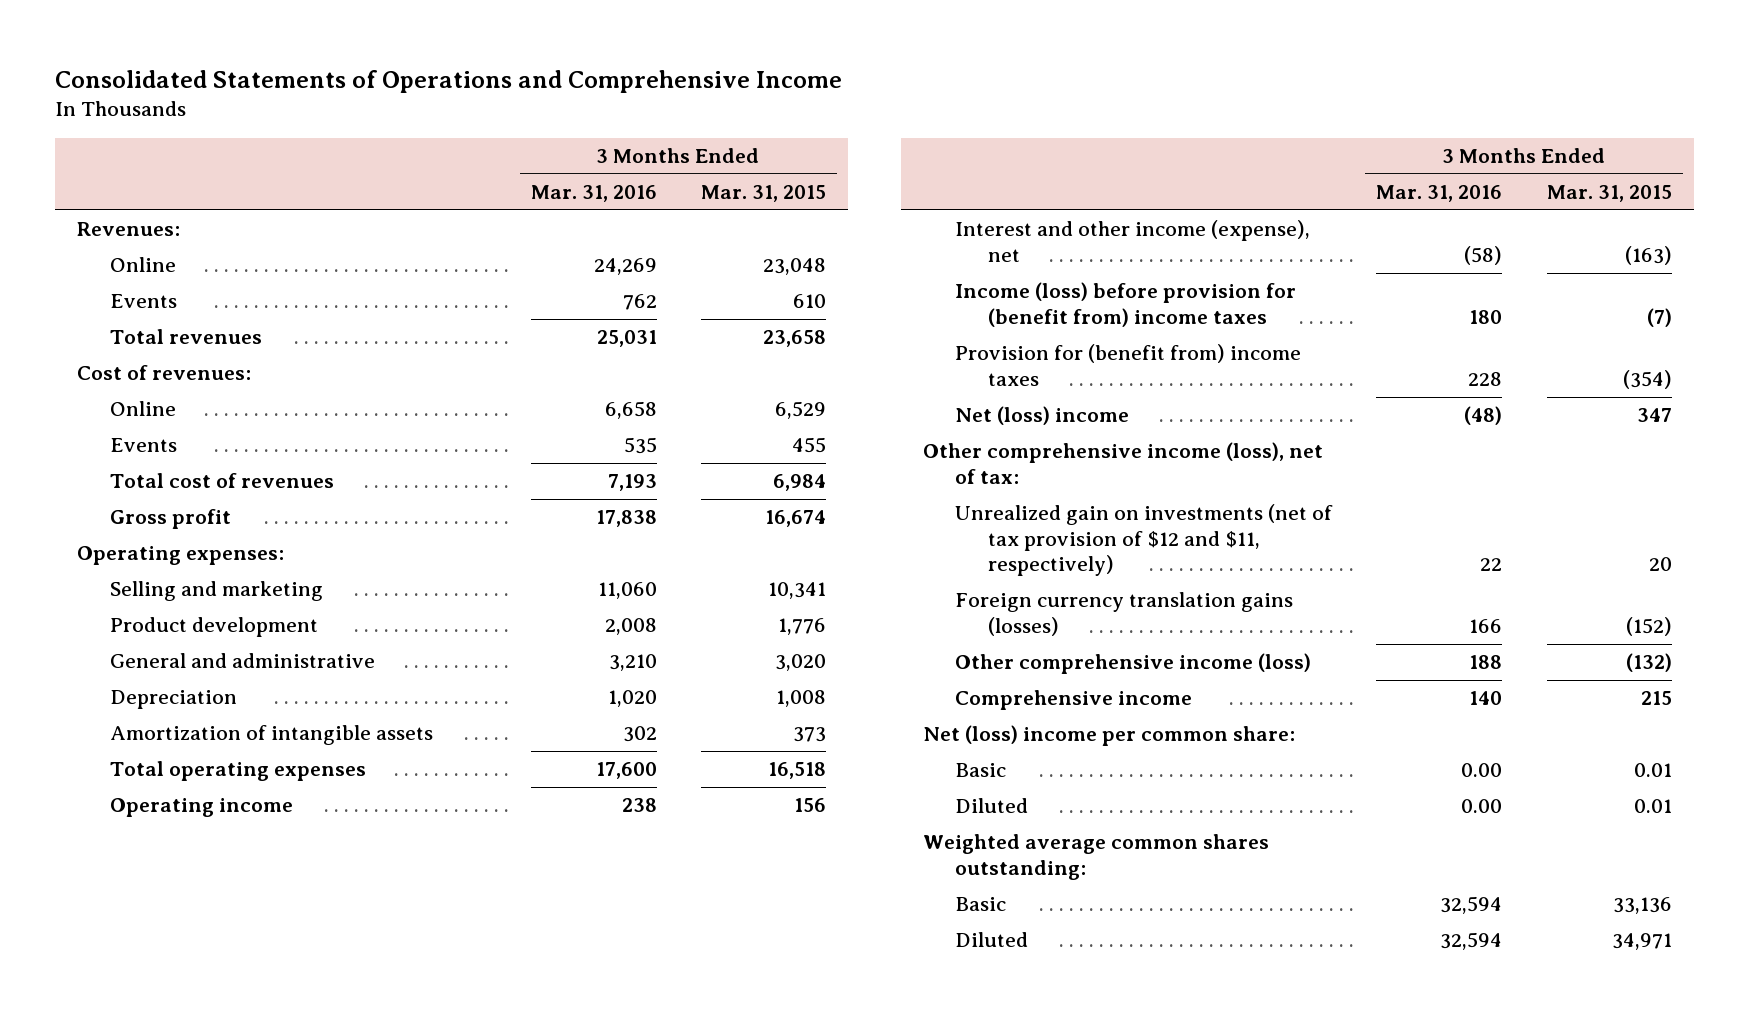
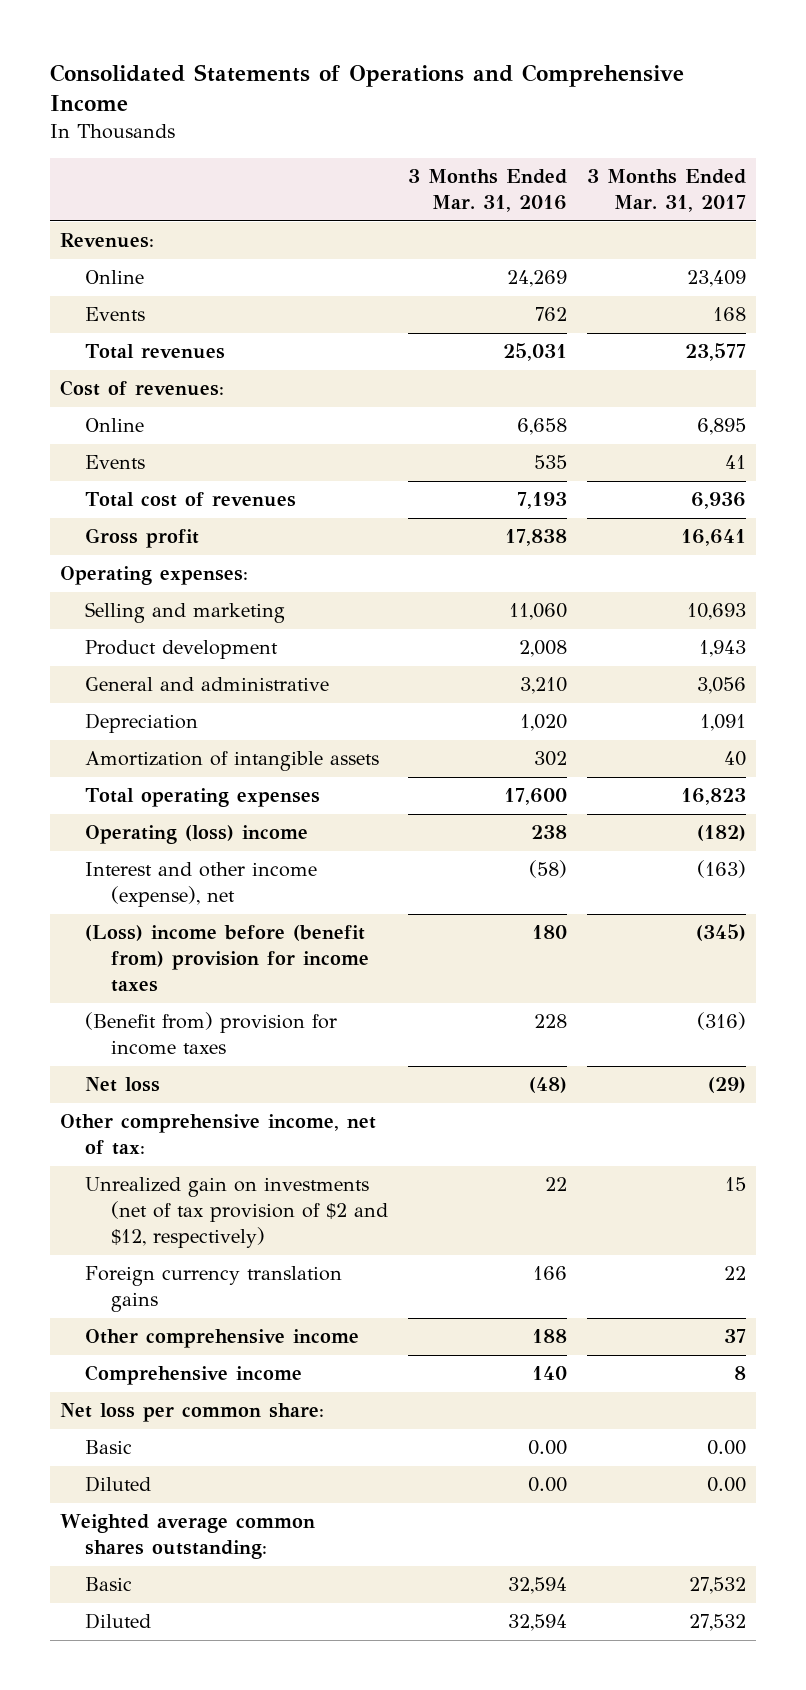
- | 3 Months Ended Mar. 31, 2016 | 3 Months Ended Mar. 31, 2015
+ | 3 Months Ended Mar. 31, 2016 | 3 Months Ended Mar. 31, 2017
- Operating income | 238 | 156
+ Operating (loss) income | 238 | (182)
- Income (loss) before provision for (benefit from) income taxes | 180 | (7)
- Provision for (benefit from) income taxes | 228 | (354)
- Net (loss) income | (48) | 347
- Other comprehensive income (loss), net of tax:
- Unrealized gain on investments (net of tax provision of $12 and $11, respectively) | 22 | 20
- Foreign currency translation gains (losses) | 166 | (152)
- Other comprehensive income (loss) | 188 | (132)
+ (Loss) income before (benefit from) provision for income taxes | 180 | (345)
+ (Benefit from) provision for income taxes | 228 | (316)
+ Net loss | (48) | (29)
+ Other comprehensive income, net of tax:
+ Unrealized gain on investments (net of tax provision of $2 and $12, respectively) | 22 | 15
+ Foreign currency translation gains | 166 | 22
+ Other comprehensive income | 188 | 37
- Net (loss) income per common share:
+ Net loss per common share:

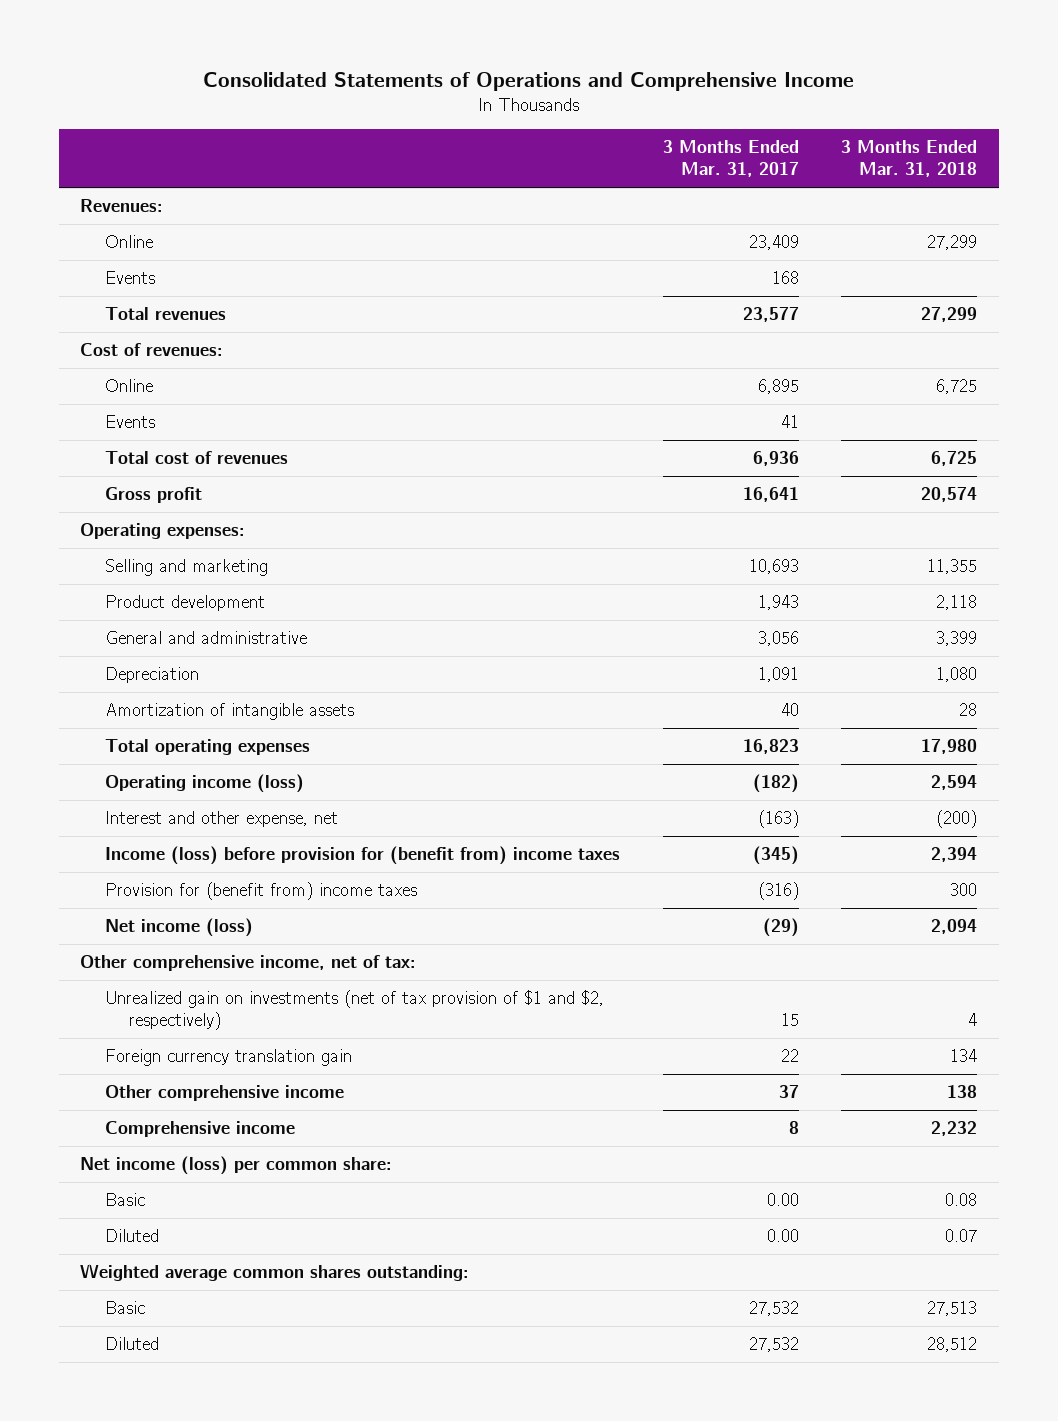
- | 3 Months Ended Mar. 31, 2016 | 3 Months Ended Mar. 31, 2017
+ | 3 Months Ended Mar. 31, 2017 | 3 Months Ended Mar. 31, 2018
- Operating (loss) income | 238 | (182)
- Interest and other income (expense), net | (58) | (163)
- (Loss) income before (benefit from) provision for income taxes | 180 | (345)
- (Benefit from) provision for income taxes | 228 | (316)
- Net loss | (48) | (29)
+ Operating income (loss) | (182) | 2,594
+ Interest and other expense, net | (163) | (200)
+ Income (loss) before provision for (benefit from) income taxes | (345) | 2,394
+ Provision for (benefit from) income taxes | (316) | 300
+ Net income (loss) | (29) | 2,094
- Unrealized gain on investments (net of tax provision of $2 and $12, respectively) | 22 | 15
- Foreign currency translation gains | 166 | 22
+ Unrealized gain on investments (net of tax provision of $1 and $2, respectively) | 15 | 4
+ Foreign currency translation gain | 22 | 134
- Net loss per common share:
+ Net income (loss) per common share:

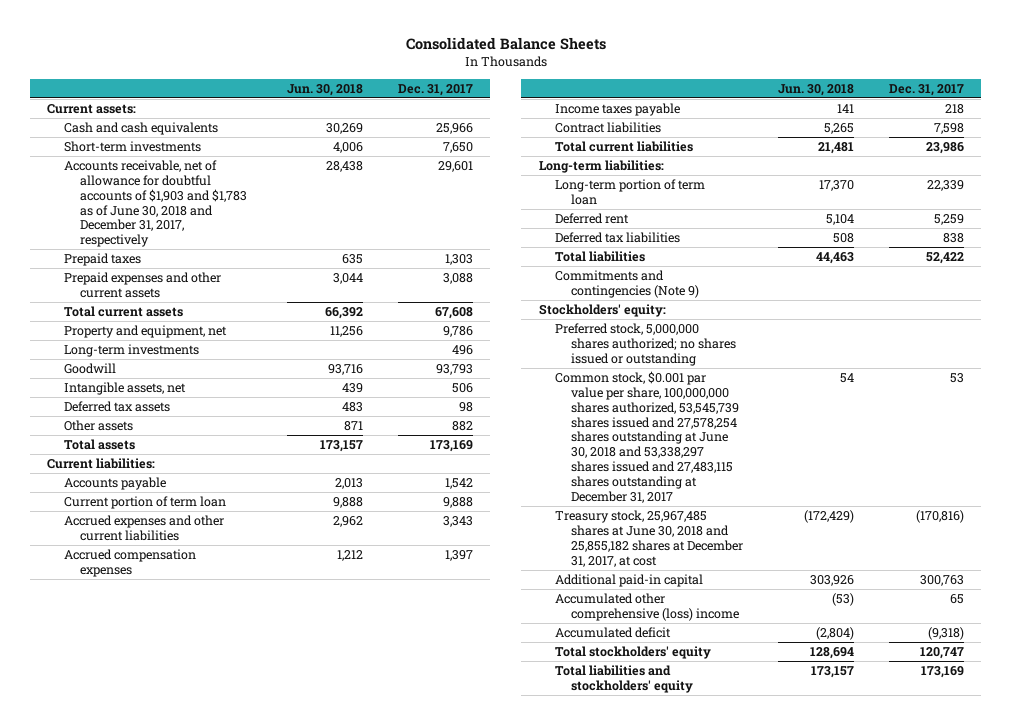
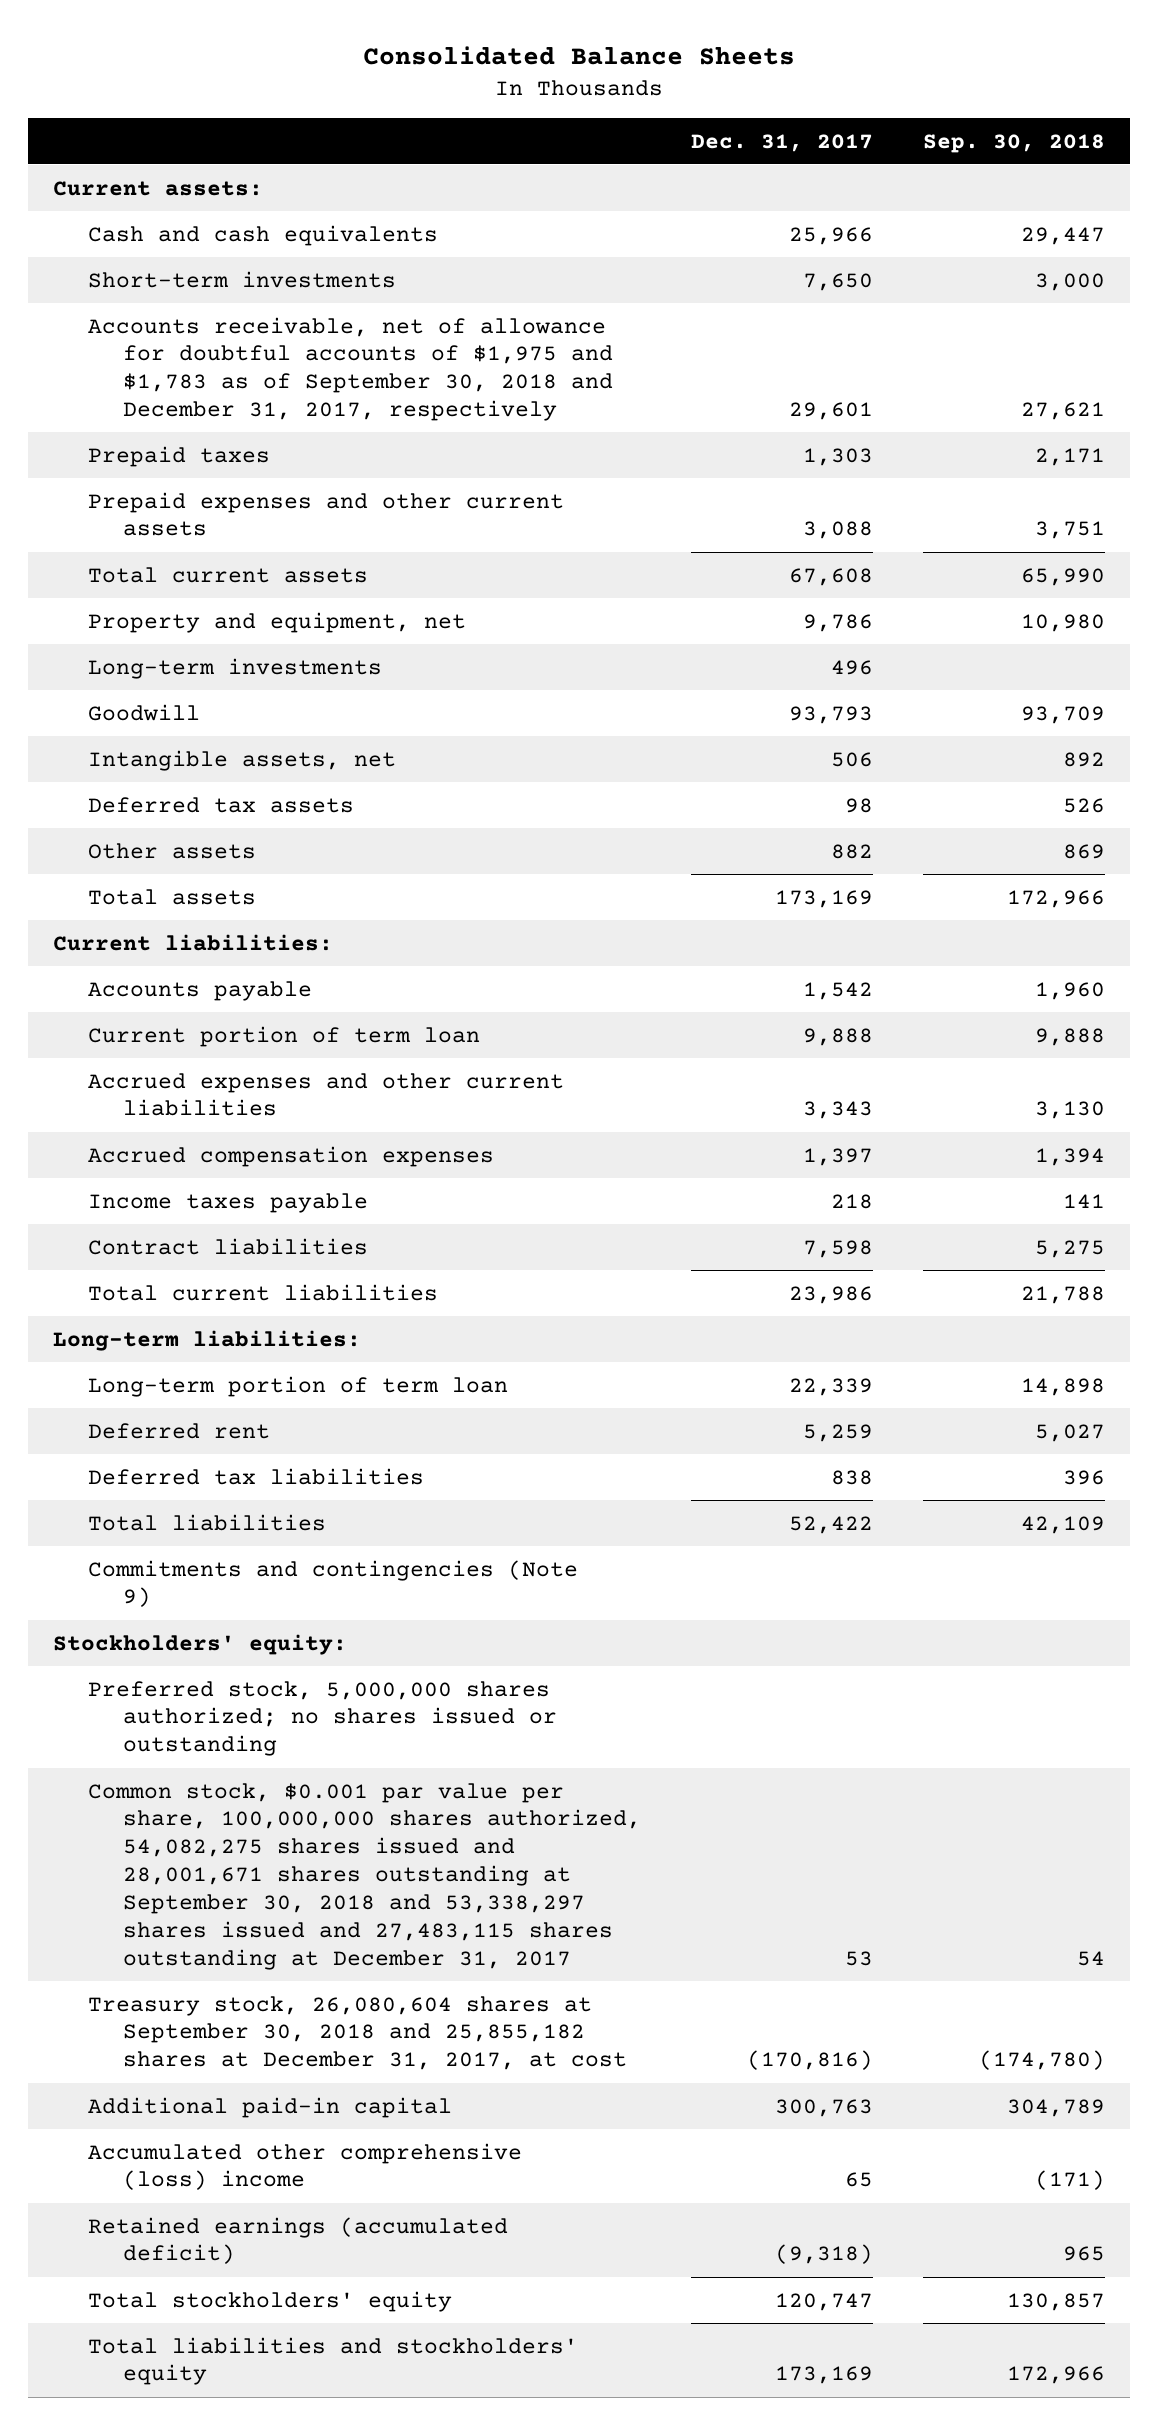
- | Jun. 30, 2018 | Dec. 31, 2017
+ | Dec. 31, 2017 | Sep. 30, 2018
- Accounts receivable, net of allowance for doubtful accounts of $1,903 and $1,783 as of June 30, 2018 and December 31, 2017, respectively | 28,438 | 29,601
+ Accounts receivable, net of allowance for doubtful accounts of $1,975 and $1,783 as of September 30, 2018 and December 31, 2017, respectively | 29,601 | 27,621
- Common stock, $0.001 par value per share, 100,000,000 shares authorized, 53,545,739 shares issued and 27,578,254 shares outstanding at June 30, 2018 and 53,338,297 shares issued and 27,483,115 shares outstanding at December 31, 2017 | 54 | 53
- Treasury stock, 25,967,485 shares at June 30, 2018 and 25,855,182 shares at December 31, 2017, at cost | (172,429) | (170,816)
+ Common stock, $0.001 par value per share, 100,000,000 shares authorized, 54,082,275 shares issued and 28,001,671 shares outstanding at September 30, 2018 and 53,338,297 shares issued and 27,483,115 shares outstanding at December 31, 2017 | 53 | 54
+ Treasury stock, 26,080,604 shares at September 30, 2018 and 25,855,182 shares at December 31, 2017, at cost | (170,816) | (174,780)
- Accumulated deficit | (2,804) | (9,318)
+ Retained earnings (accumulated deficit) | (9,318) | 965

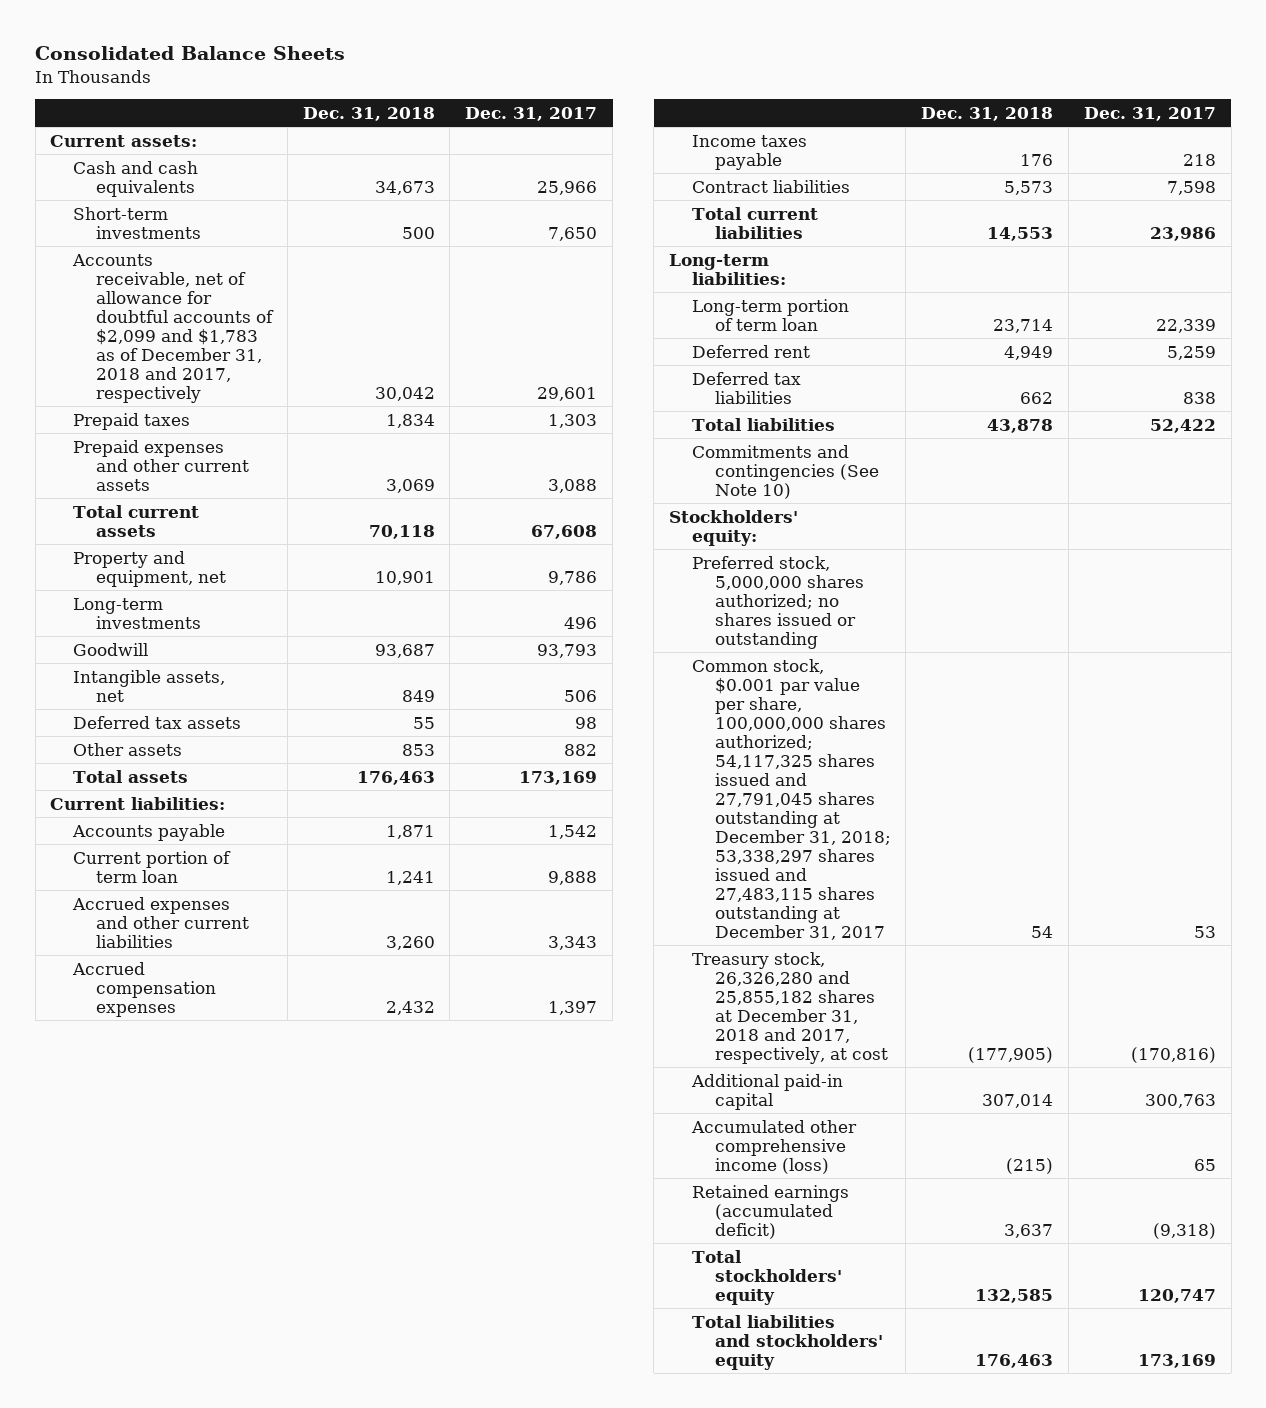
- | Dec. 31, 2017 | Sep. 30, 2018
+ | Dec. 31, 2018 | Dec. 31, 2017
- Accounts receivable, net of allowance for doubtful accounts of $1,975 and $1,783 as of September 30, 2018 and December 31, 2017, respectively | 29,601 | 27,621
+ Accounts receivable, net of allowance for doubtful accounts of $2,099 and $1,783 as of December 31, 2018 and 2017, respectively | 30,042 | 29,601
- Commitments and contingencies (Note 9)
+ Commitments and contingencies (See Note 10)
- Common stock, $0.001 par value per share, 100,000,000 shares authorized, 54,082,275 shares issued and 28,001,671 shares outstanding at September 30, 2018 and 53,338,297 shares issued and 27,483,115 shares outstanding at December 31, 2017 | 53 | 54
- Treasury stock, 26,080,604 shares at September 30, 2018 and 25,855,182 shares at December 31, 2017, at cost | (170,816) | (174,780)
+ Common stock, $0.001 par value per share, 100,000,000 shares authorized; 54,117,325 shares issued and 27,791,045 shares outstanding at December 31, 2018; 53,338,297 shares issued and 27,483,115 shares outstanding at December 31, 2017 | 54 | 53
+ Treasury stock, 26,326,280 and 25,855,182 shares at December 31, 2018 and 2017, respectively, at cost | (177,905) | (170,816)
- Accumulated other comprehensive (loss) income | 65 | (171)
+ Accumulated other comprehensive income (loss) | (215) | 65

